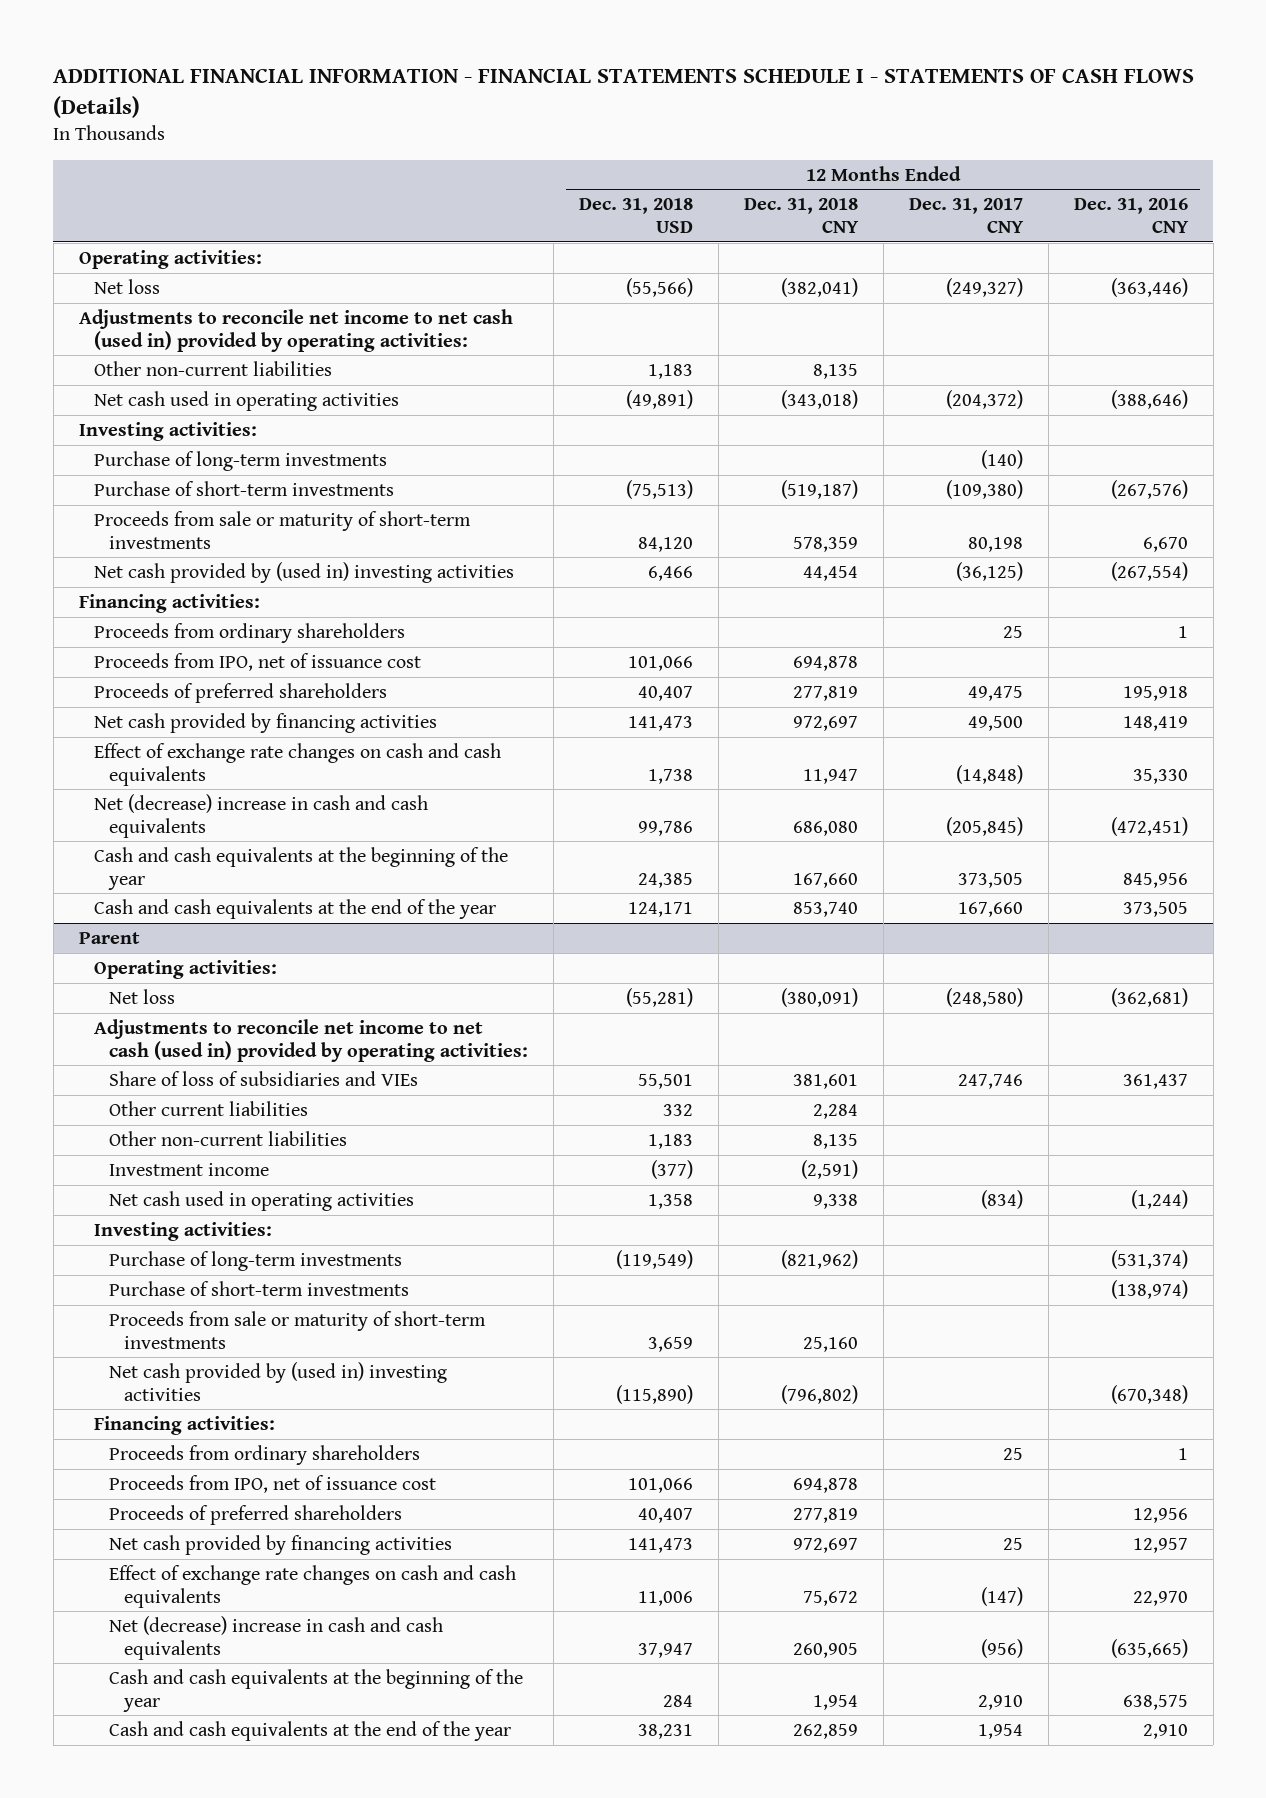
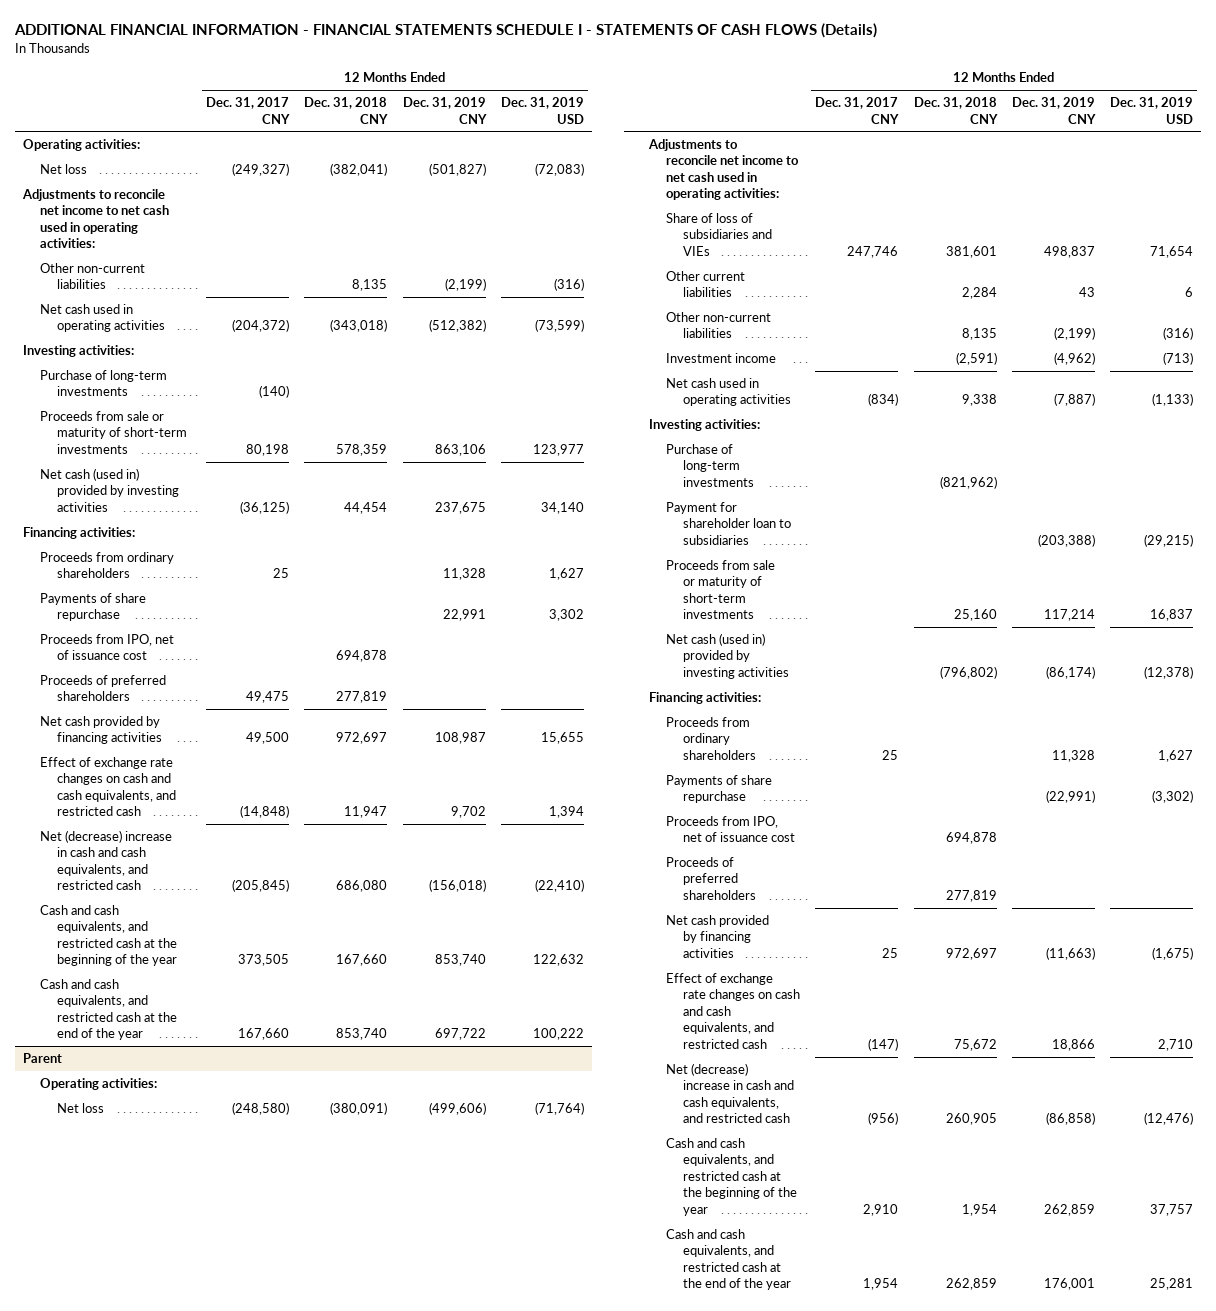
- | 12 Months Ended Dec. 31, 2018 USD | 12 Months Ended Dec. 31, 2018 CNY | 12 Months Ended Dec. 31, 2017 CNY | 12 Months Ended Dec. 31, 2016 CNY
+ | 12 Months Ended Dec. 31, 2017 CNY | 12 Months Ended Dec. 31, 2018 CNY | 12 Months Ended Dec. 31, 2019 CNY | 12 Months Ended Dec. 31, 2019 USD
- Adjustments to reconcile net income to net cash (used in) provided by operating activities:
+ Adjustments to reconcile net income to net cash used in operating activities:
- Purchase of short-term investments | (75,513) | (519,187) | (109,380) | (267,576)
- Net cash provided by (used in) investing activities | 6,466 | 44,454 | (36,125) | (267,554)
+ Net cash (used in) provided by investing activities | (36,125) | 44,454 | 237,675 | 34,140
+ Payments of share repurchase | | | 22,991 | 3,302
- Effect of exchange rate changes on cash and cash equivalents | 1,738 | 11,947 | (14,848) | 35,330
- Net (decrease) increase in cash and cash equivalents | 99,786 | 686,080 | (205,845) | (472,451)
- Cash and cash equivalents at the beginning of the year | 24,385 | 167,660 | 373,505 | 845,956
- Cash and cash equivalents at the end of the year | 124,171 | 853,740 | 167,660 | 373,505
+ Effect of exchange rate changes on cash and cash equivalents, and restricted cash | (14,848) | 11,947 | 9,702 | 1,394
+ Net (decrease) increase in cash and cash equivalents, and restricted cash | (205,845) | 686,080 | (156,018) | (22,410)
+ Cash and cash equivalents, and restricted cash at the beginning of the year | 373,505 | 167,660 | 853,740 | 122,632
+ Cash and cash equivalents, and restricted cash at the end of the year | 167,660 | 853,740 | 697,722 | 100,222
@ Parent
- Adjustments to reconcile net income to net cash (used in) provided by operating activities:
+ Adjustments to reconcile net income to net cash used in operating activities:
- Purchase of short-term investments | | | | (138,974)
+ Payment for shareholder loan to subsidiaries | | | (203,388) | (29,215)
- Net cash provided by (used in) investing activities | (115,890) | (796,802) | | (670,348)
+ Net cash (used in) provided by investing activities | | (796,802) | (86,174) | (12,378)
+ Payments of share repurchase | | | (22,991) | (3,302)
- Effect of exchange rate changes on cash and cash equivalents | 11,006 | 75,672 | (147) | 22,970
- Net (decrease) increase in cash and cash equivalents | 37,947 | 260,905 | (956) | (635,665)
- Cash and cash equivalents at the beginning of the year | 284 | 1,954 | 2,910 | 638,575
- Cash and cash equivalents at the end of the year | 38,231 | 262,859 | 1,954 | 2,910
+ Effect of exchange rate changes on cash and cash equivalents, and restricted cash | (147) | 75,672 | 18,866 | 2,710
+ Net (decrease) increase in cash and cash equivalents, and restricted cash | (956) | 260,905 | (86,858) | (12,476)
+ Cash and cash equivalents, and restricted cash at the beginning of the year | 2,910 | 1,954 | 262,859 | 37,757
+ Cash and cash equivalents, and restricted cash at the end of the year | 1,954 | 262,859 | 176,001 | 25,281

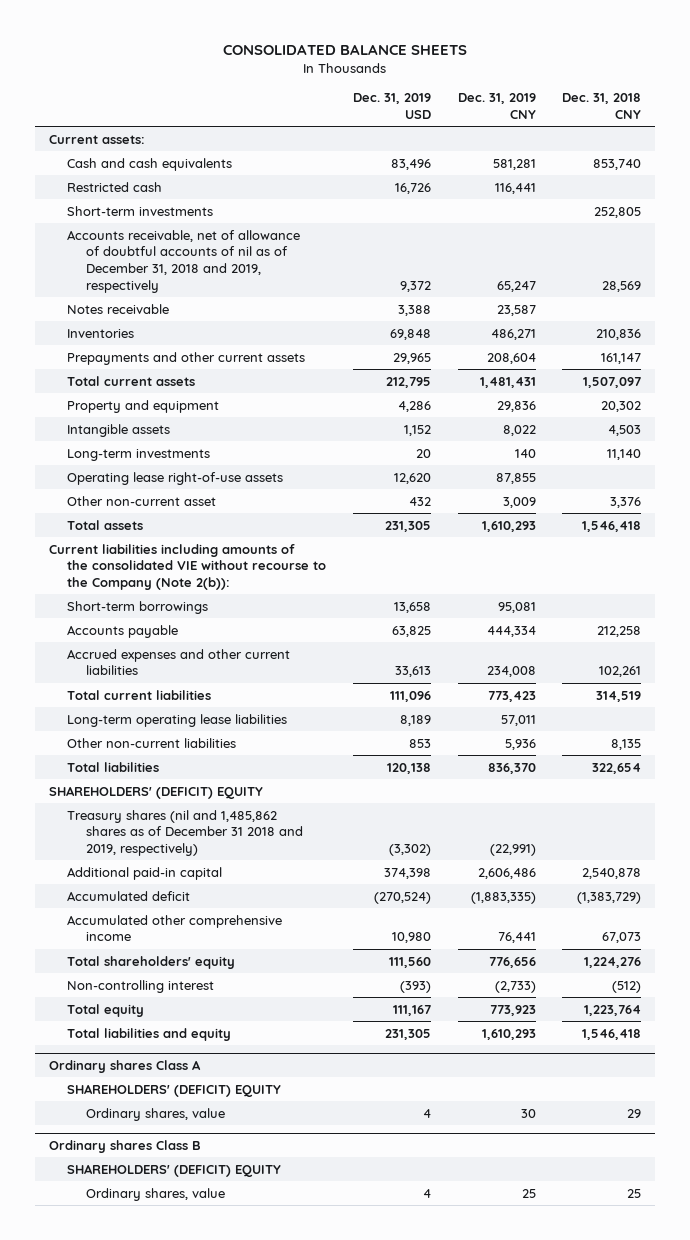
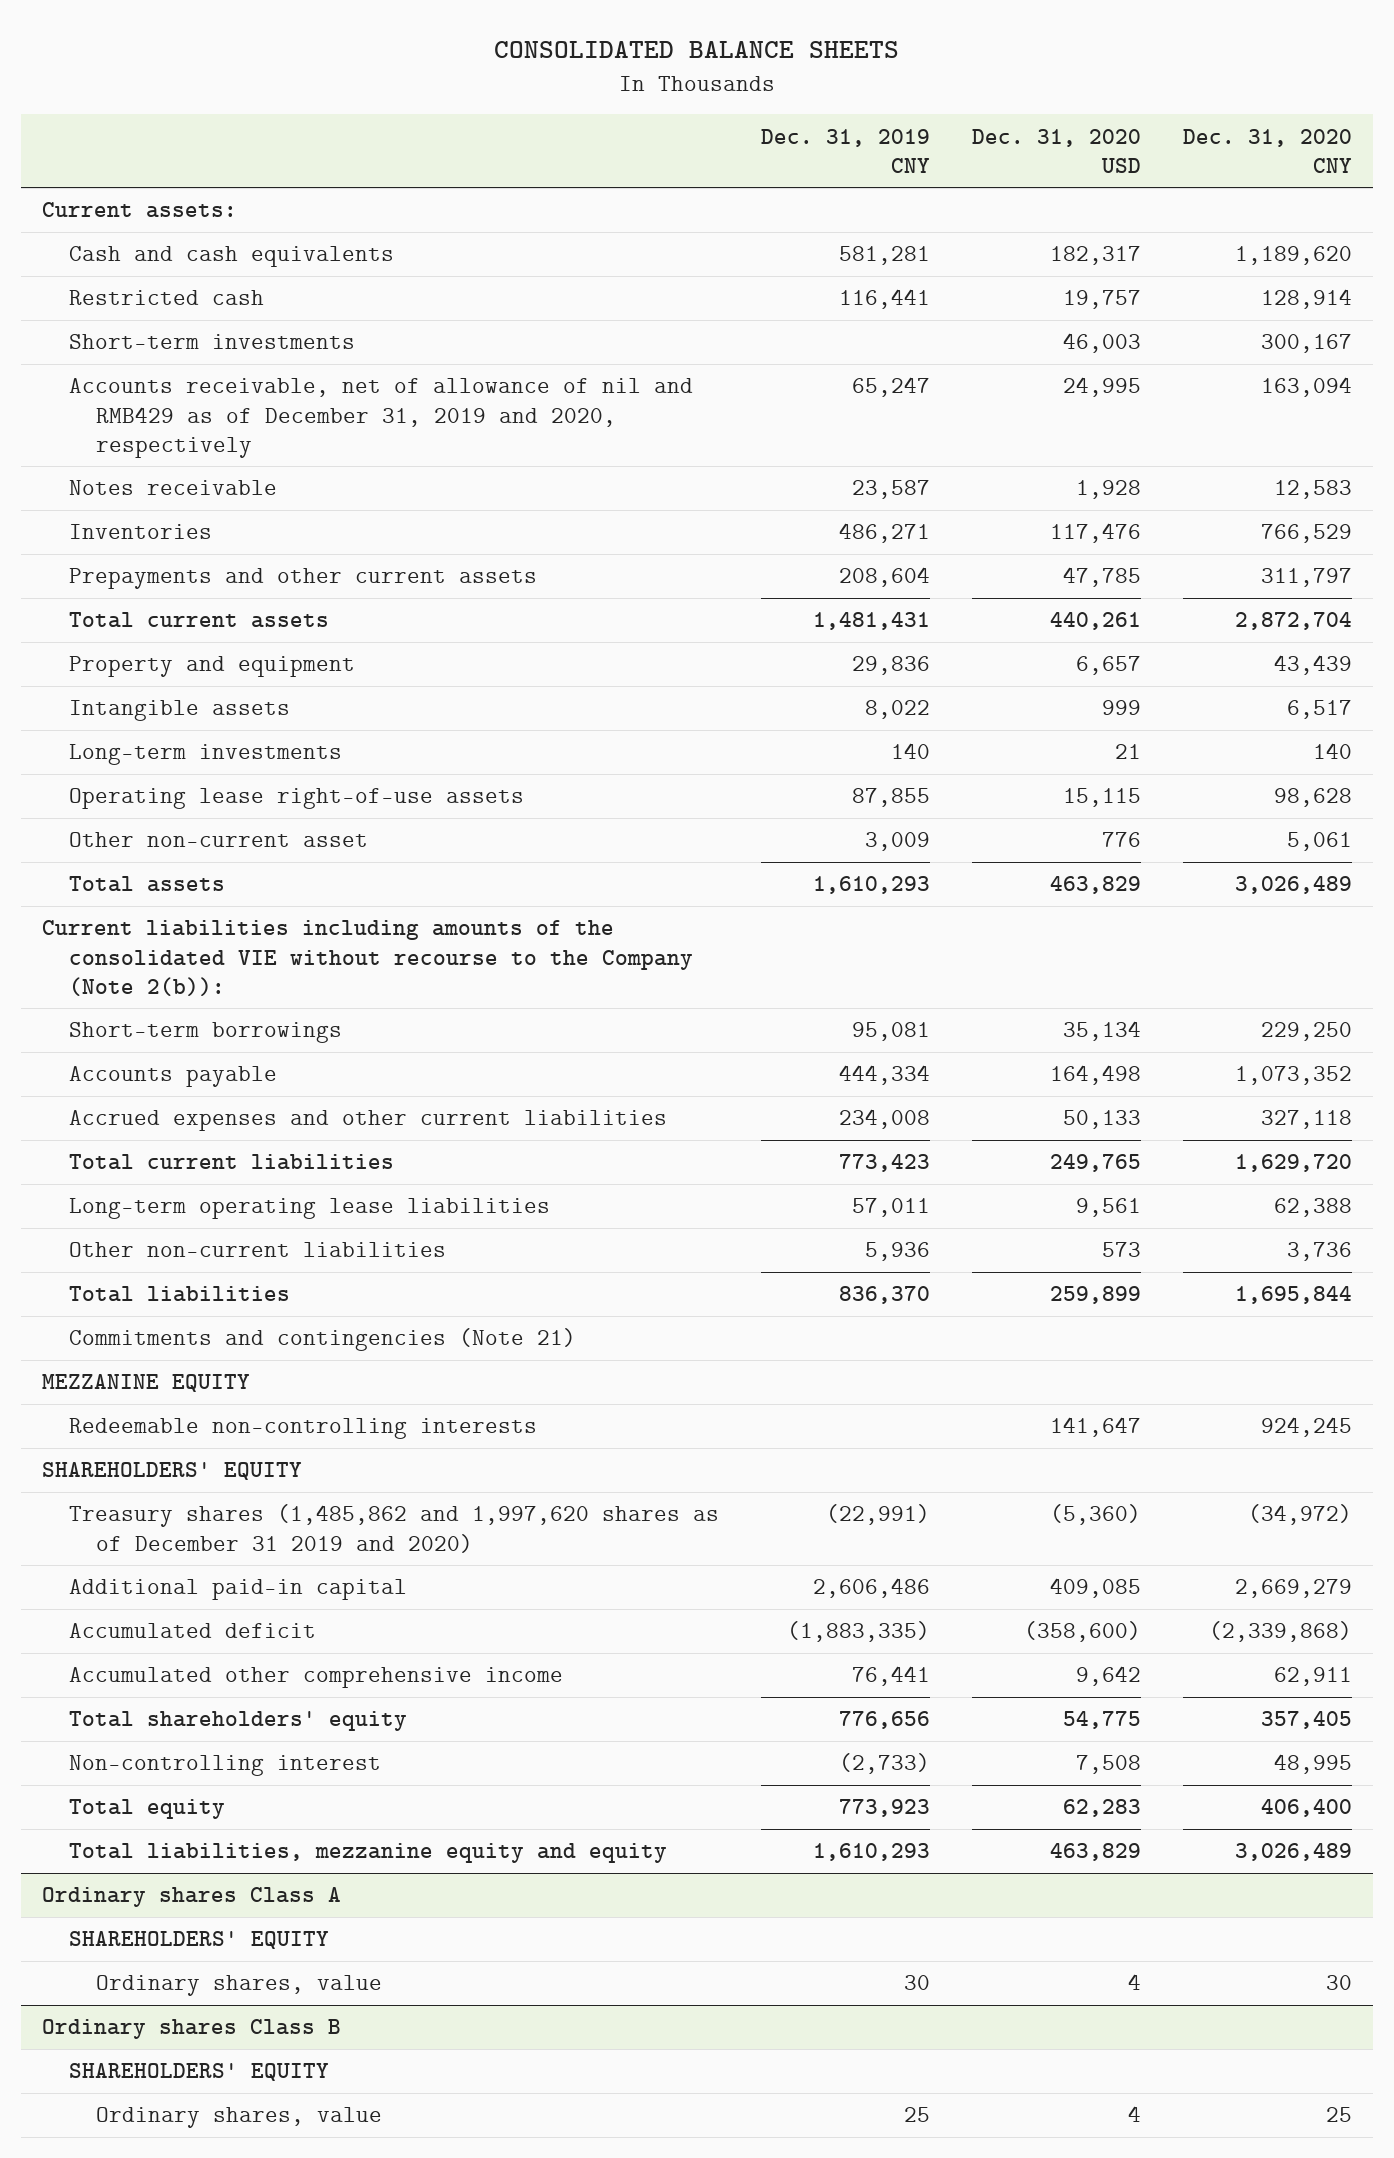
- | Dec. 31, 2019 USD | Dec. 31, 2019 CNY | Dec. 31, 2018 CNY
+ | Dec. 31, 2019 CNY | Dec. 31, 2020 USD | Dec. 31, 2020 CNY
- Accounts receivable, net of allowance of doubtful accounts of nil as of December 31, 2018 and 2019, respectively | 9,372 | 65,247 | 28,569
+ Accounts receivable, net of allowance of nil and RMB429 as of December 31, 2019 and 2020, respectively | 65,247 | 24,995 | 163,094
- SHAREHOLDERS' (DEFICIT) EQUITY
- Treasury shares (nil and 1,485,862 shares as of December 31 2018 and 2019, respectively) | (3,302) | (22,991) |
+ Commitments and contingencies (Note 21)
+ MEZZANINE EQUITY
+ Redeemable non-controlling interests | | 141,647 | 924,245
+ SHAREHOLDERS' EQUITY
+ Treasury shares (1,485,862 and 1,997,620 shares as of December 31 2019 and 2020) | (22,991) | (5,360) | (34,972)
- Total liabilities and equity | 231,305 | 1,610,293 | 1,546,418
+ Total liabilities, mezzanine equity and equity | 1,610,293 | 463,829 | 3,026,489
@ Ordinary shares Class A
- SHAREHOLDERS' (DEFICIT) EQUITY
+ SHAREHOLDERS' EQUITY
@ Ordinary shares Class B
- SHAREHOLDERS' (DEFICIT) EQUITY
+ SHAREHOLDERS' EQUITY

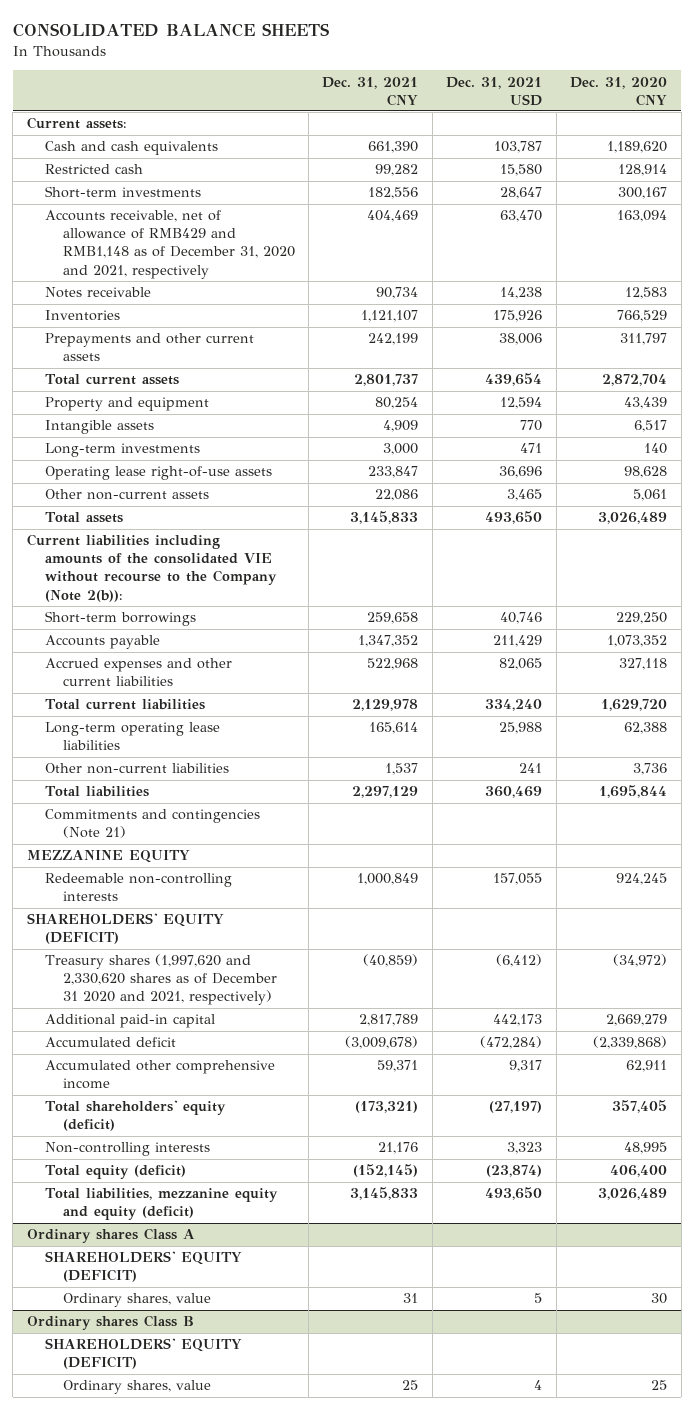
- | Dec. 31, 2019 CNY | Dec. 31, 2020 USD | Dec. 31, 2020 CNY
+ | Dec. 31, 2021 CNY | Dec. 31, 2021 USD | Dec. 31, 2020 CNY
- Accounts receivable, net of allowance of nil and RMB429 as of December 31, 2019 and 2020, respectively | 65,247 | 24,995 | 163,094
+ Accounts receivable, net of allowance of RMB429 and RMB1,148 as of December 31, 2020 and 2021, respectively | 404,469 | 63,470 | 163,094
- Other non-current asset | 3,009 | 776 | 5,061
+ Other non-current assets | 22,086 | 3,465 | 5,061
- SHAREHOLDERS' EQUITY
- Treasury shares (1,485,862 and 1,997,620 shares as of December 31 2019 and 2020) | (22,991) | (5,360) | (34,972)
+ SHAREHOLDERS' EQUITY (DEFICIT)
+ Treasury shares (1,997,620 and 2,330,620 shares as of December 31 2020 and 2021, respectively) | (40,859) | (6,412) | (34,972)
- Total shareholders' equity | 776,656 | 54,775 | 357,405
- Non-controlling interest | (2,733) | 7,508 | 48,995
- Total equity | 773,923 | 62,283 | 406,400
- Total liabilities, mezzanine equity and equity | 1,610,293 | 463,829 | 3,026,489
+ Total shareholders' equity (deficit) | (173,321) | (27,197) | 357,405
+ Non-controlling interests | 21,176 | 3,323 | 48,995
+ Total equity (deficit) | (152,145) | (23,874) | 406,400
+ Total liabilities, mezzanine equity and equity (deficit) | 3,145,833 | 493,650 | 3,026,489
@ Ordinary shares Class A
- SHAREHOLDERS' EQUITY
+ SHAREHOLDERS' EQUITY (DEFICIT)
@ Ordinary shares Class B
- SHAREHOLDERS' EQUITY
+ SHAREHOLDERS' EQUITY (DEFICIT)

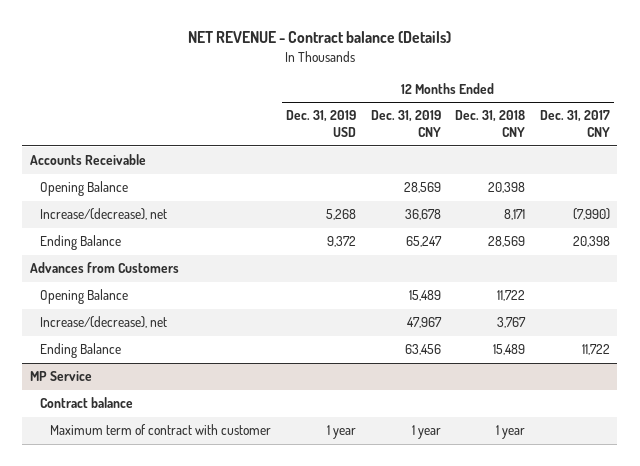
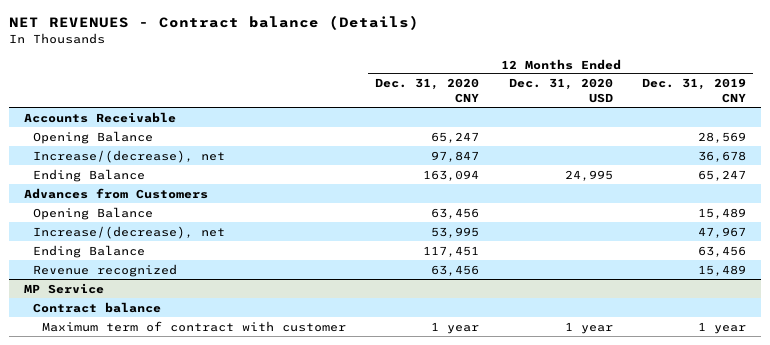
- NET REVENUE - Contract balance (Details)
+ NET REVENUES - Contract balance (Details)
- | 12 Months Ended Dec. 31, 2019 USD | 12 Months Ended Dec. 31, 2019 CNY | 12 Months Ended Dec. 31, 2018 CNY | 12 Months Ended Dec. 31, 2017 CNY
+ | 12 Months Ended Dec. 31, 2020 CNY | 12 Months Ended Dec. 31, 2020 USD | 12 Months Ended Dec. 31, 2019 CNY
+ Revenue recognized | 63,456 | | 15,489

